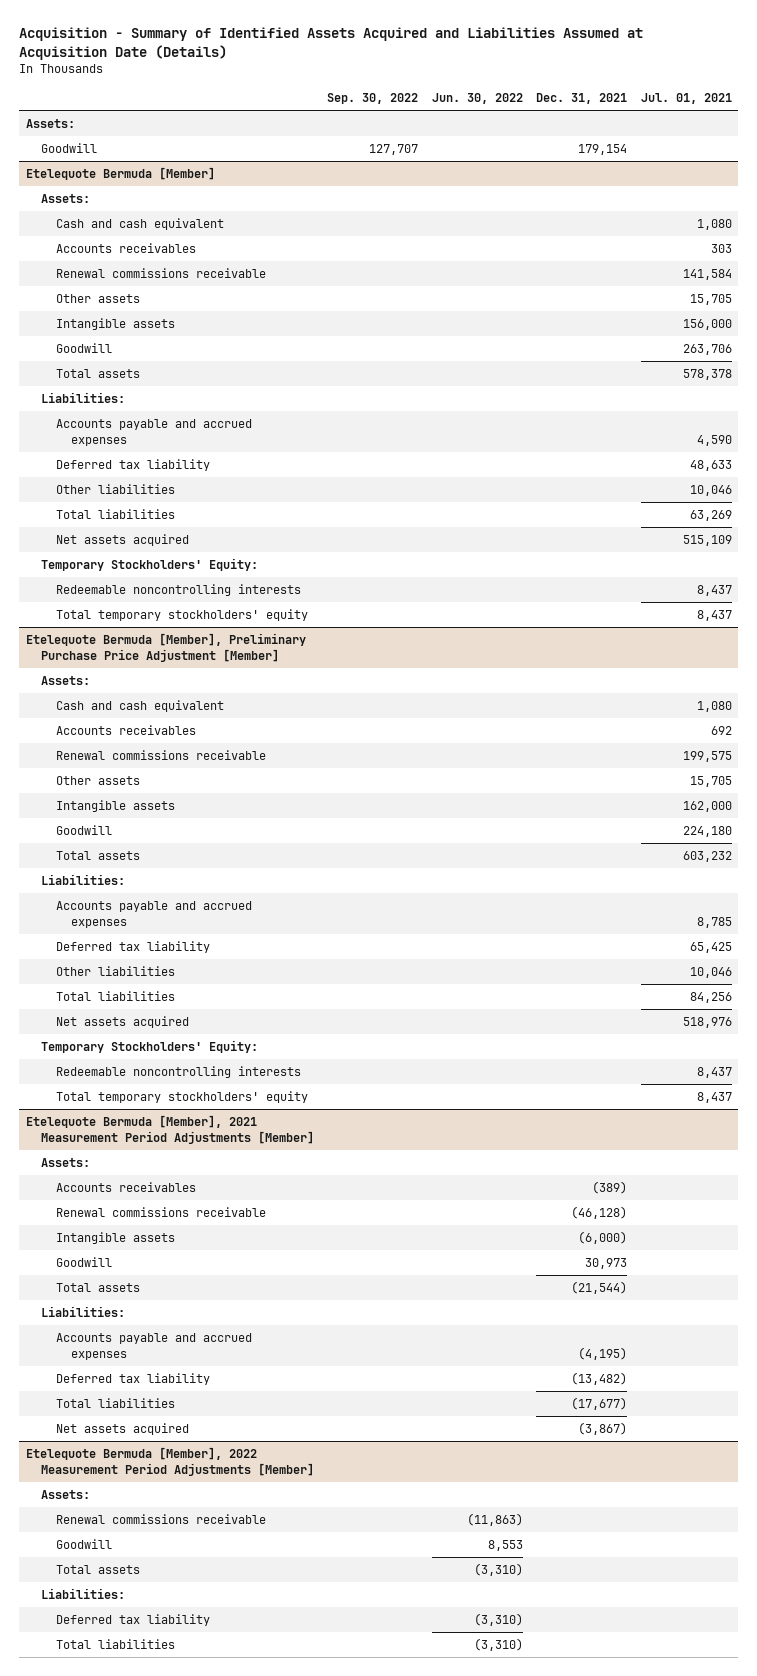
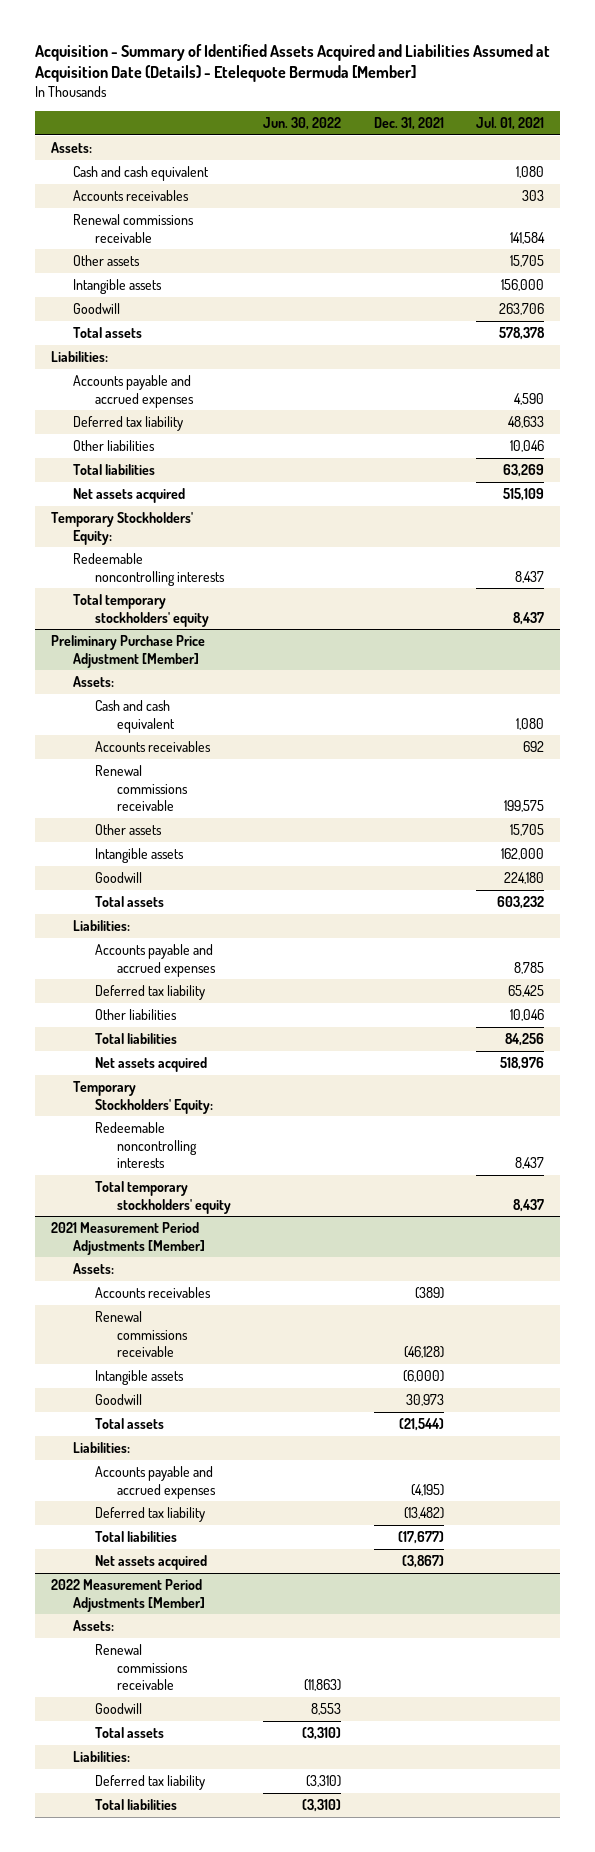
- Acquisition - Summary of Identified Assets Acquired and Liabilities Assumed at Acquisition Date (Details)
+ Acquisition - Summary of Identified Assets Acquired and Liabilities Assumed at Acquisition Date (Details) - Etelequote Bermuda [Member]
- | Sep. 30, 2022 | Jun. 30, 2022 | Dec. 31, 2021 | Jul. 01, 2021
+ | Jun. 30, 2022 | Dec. 31, 2021 | Jul. 01, 2021
- Goodwill | 127,707 | | 179,154 |
- Etelequote Bermuda [Member]
- Assets:
- Etelequote Bermuda [Member], Preliminary Purchase Price Adjustment [Member]
+ Preliminary Purchase Price Adjustment [Member]
- Etelequote Bermuda [Member], 2021 Measurement Period Adjustments [Member]
+ 2021 Measurement Period Adjustments [Member]
- Etelequote Bermuda [Member], 2022 Measurement Period Adjustments [Member]
+ 2022 Measurement Period Adjustments [Member]

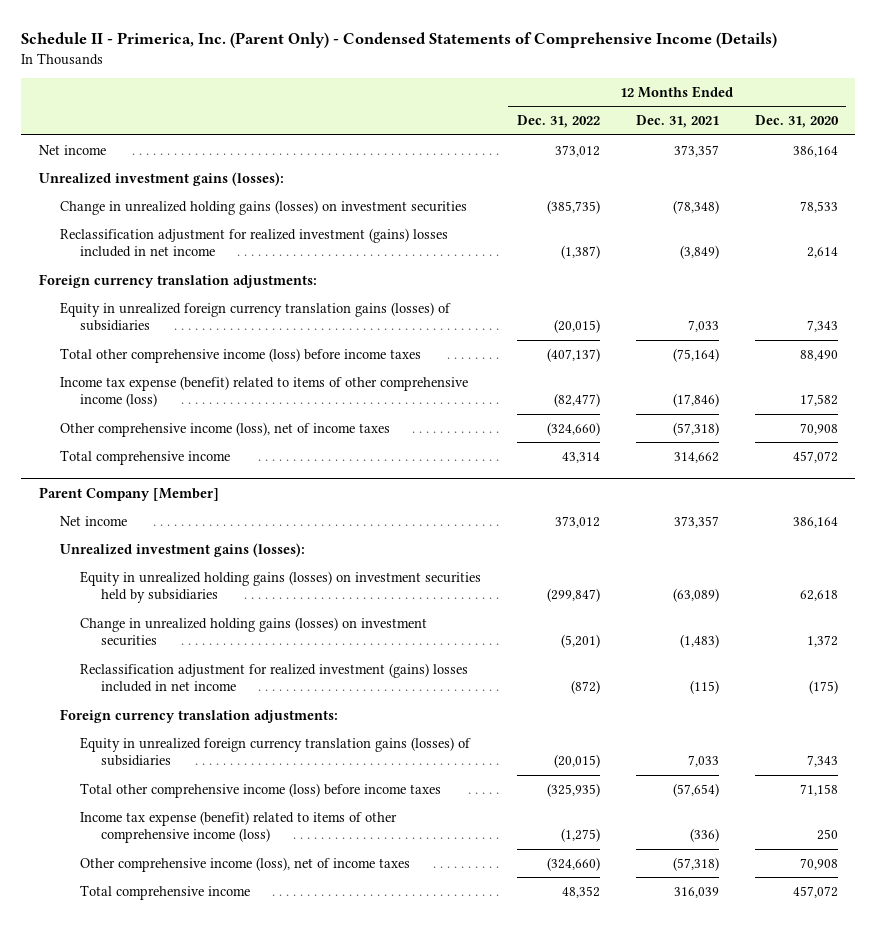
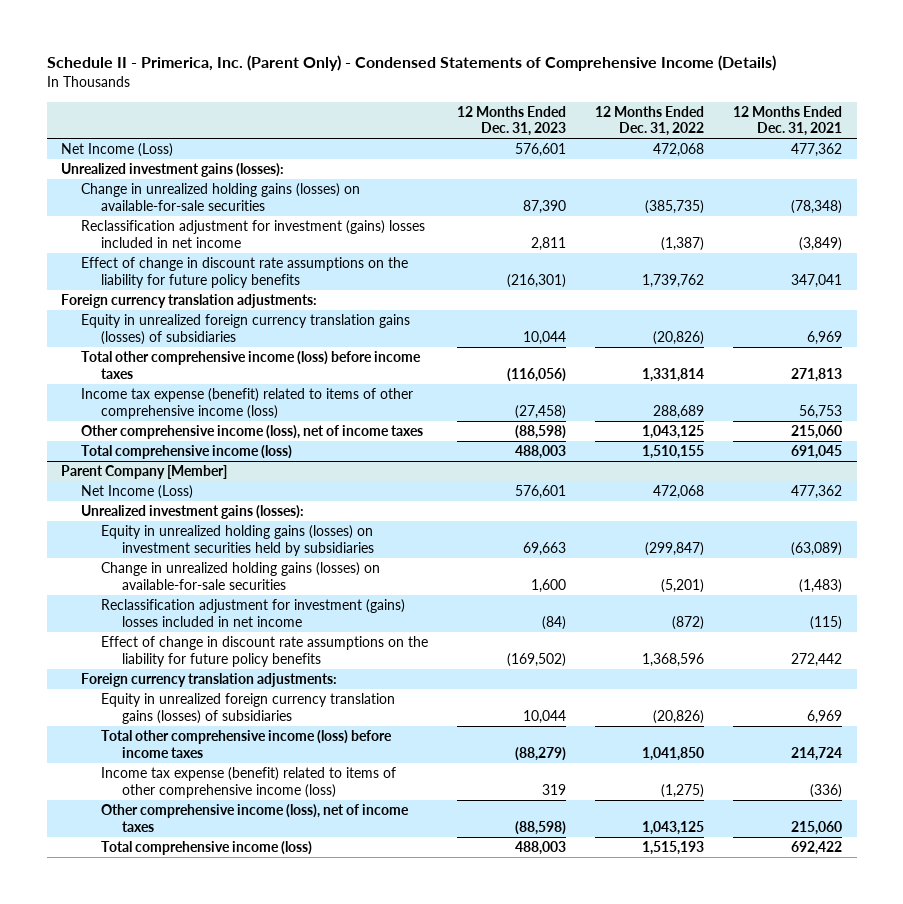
- | 12 Months Ended Dec. 31, 2022 | 12 Months Ended Dec. 31, 2021 | 12 Months Ended Dec. 31, 2020
+ | 12 Months Ended Dec. 31, 2023 | 12 Months Ended Dec. 31, 2022 | 12 Months Ended Dec. 31, 2021
- Net income | 373,012 | 373,357 | 386,164
+ Net Income (Loss) | 576,601 | 472,068 | 477,362
- Change in unrealized holding gains (losses) on investment securities | (385,735) | (78,348) | 78,533
- Reclassification adjustment for realized investment (gains) losses included in net income | (1,387) | (3,849) | 2,614
+ Change in unrealized holding gains (losses) on available-for-sale securities | 87,390 | (385,735) | (78,348)
+ Reclassification adjustment for investment (gains) losses included in net income | 2,811 | (1,387) | (3,849)
+ Effect of change in discount rate assumptions on the liability for future policy benefits | (216,301) | 1,739,762 | 347,041
- Equity in unrealized foreign currency translation gains (losses) of subsidiaries | (20,015) | 7,033 | 7,343
- Total other comprehensive income (loss) before income taxes | (407,137) | (75,164) | 88,490
- Income tax expense (benefit) related to items of other comprehensive income (loss) | (82,477) | (17,846) | 17,582
- Other comprehensive income (loss), net of income taxes | (324,660) | (57,318) | 70,908
- Total comprehensive income | 43,314 | 314,662 | 457,072
+ Equity in unrealized foreign currency translation gains (losses) of subsidiaries | 10,044 | (20,826) | 6,969
+ Total other comprehensive income (loss) before income taxes | (116,056) | 1,331,814 | 271,813
+ Income tax expense (benefit) related to items of other comprehensive income (loss) | (27,458) | 288,689 | 56,753
+ Other comprehensive income (loss), net of income taxes | (88,598) | 1,043,125 | 215,060
+ Total comprehensive income (loss) | 488,003 | 1,510,155 | 691,045
@ Parent Company [Member]
- Net income | 373,012 | 373,357 | 386,164
+ Net Income (Loss) | 576,601 | 472,068 | 477,362
- Change in unrealized holding gains (losses) on investment securities | (5,201) | (1,483) | 1,372
- Reclassification adjustment for realized investment (gains) losses included in net income | (872) | (115) | (175)
+ Change in unrealized holding gains (losses) on available-for-sale securities | 1,600 | (5,201) | (1,483)
+ Reclassification adjustment for investment (gains) losses included in net income | (84) | (872) | (115)
+ Effect of change in discount rate assumptions on the liability for future policy benefits | (169,502) | 1,368,596 | 272,442
- Equity in unrealized foreign currency translation gains (losses) of subsidiaries | (20,015) | 7,033 | 7,343
- Total other comprehensive income (loss) before income taxes | (325,935) | (57,654) | 71,158
+ Equity in unrealized foreign currency translation gains (losses) of subsidiaries | 10,044 | (20,826) | 6,969
+ Total other comprehensive income (loss) before income taxes | (88,279) | 1,041,850 | 214,724
- Other comprehensive income (loss), net of income taxes | (324,660) | (57,318) | 70,908
- Total comprehensive income | 48,352 | 316,039 | 457,072
+ Other comprehensive income (loss), net of income taxes | (88,598) | 1,043,125 | 215,060
+ Total comprehensive income (loss) | 488,003 | 1,515,193 | 692,422

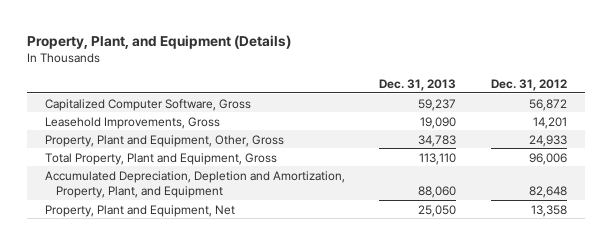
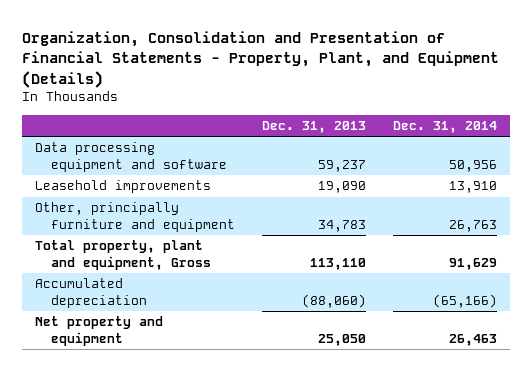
- Property, Plant, and Equipment (Details)
+ Organization, Consolidation and Presentation of Financial Statements - Property, Plant, and Equipment (Details)
- | Dec. 31, 2013 | Dec. 31, 2012
+ | Dec. 31, 2013 | Dec. 31, 2014
- Capitalized Computer Software, Gross | 59,237 | 56,872
- Leasehold Improvements, Gross | 19,090 | 14,201
- Property, Plant and Equipment, Other, Gross | 34,783 | 24,933
- Total Property, Plant and Equipment, Gross | 113,110 | 96,006
- Accumulated Depreciation, Depletion and Amortization, Property, Plant, and Equipment | 88,060 | 82,648
- Property, Plant and Equipment, Net | 25,050 | 13,358
+ Data processing equipment and software | 59,237 | 50,956
+ Leasehold improvements | 19,090 | 13,910
+ Other, principally furniture and equipment | 34,783 | 26,763
+ Total property, plant and equipment, Gross | 113,110 | 91,629
+ Accumulated depreciation | (88,060) | (65,166)
+ Net property and equipment | 25,050 | 26,463

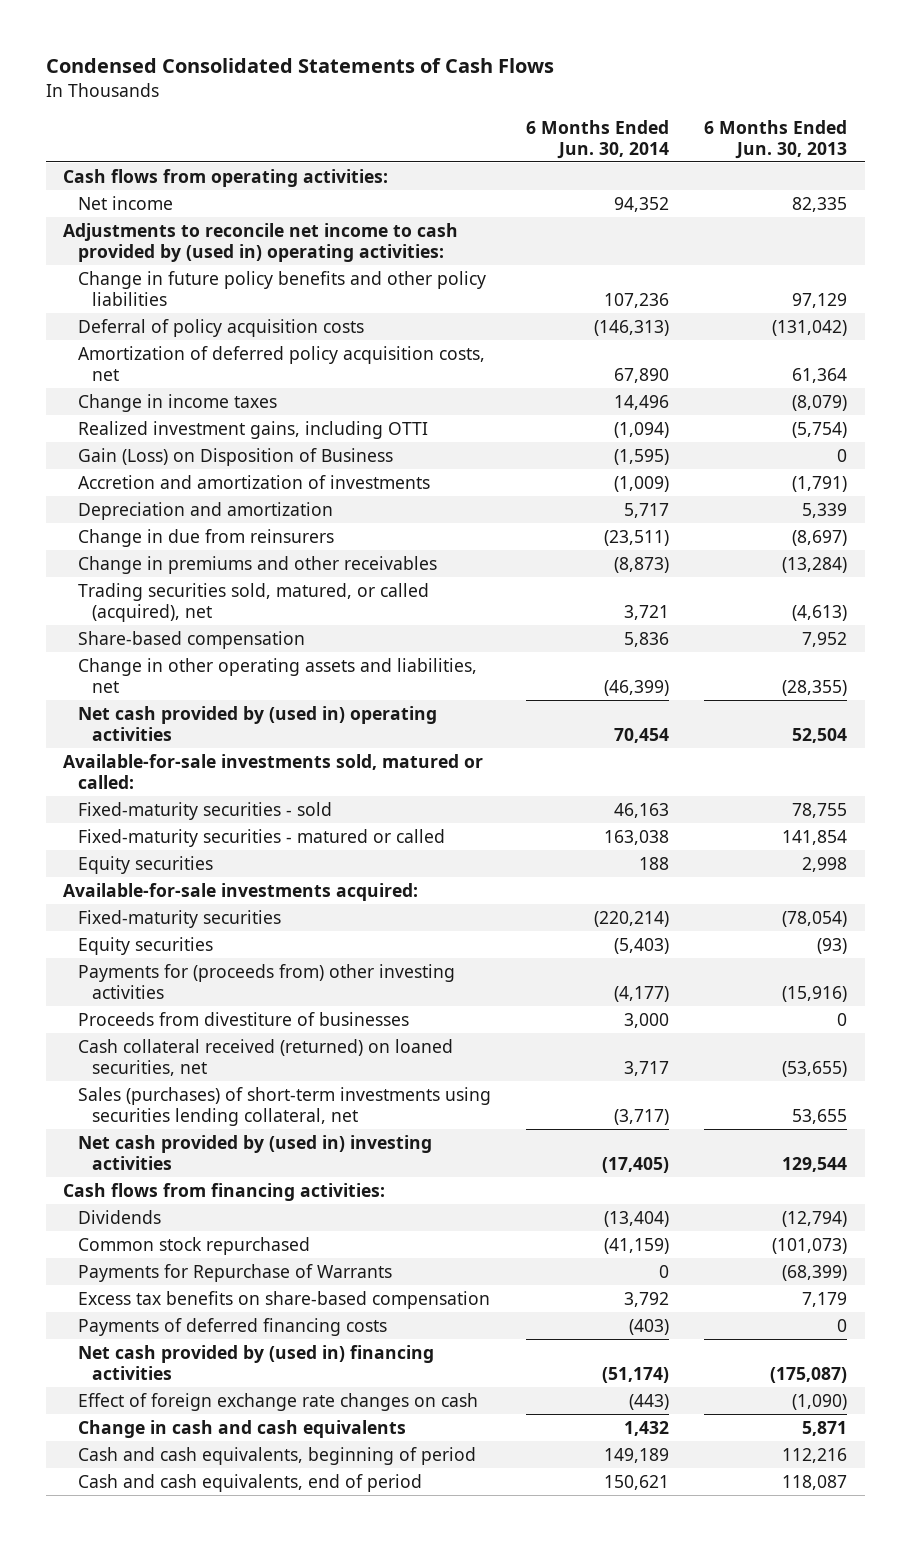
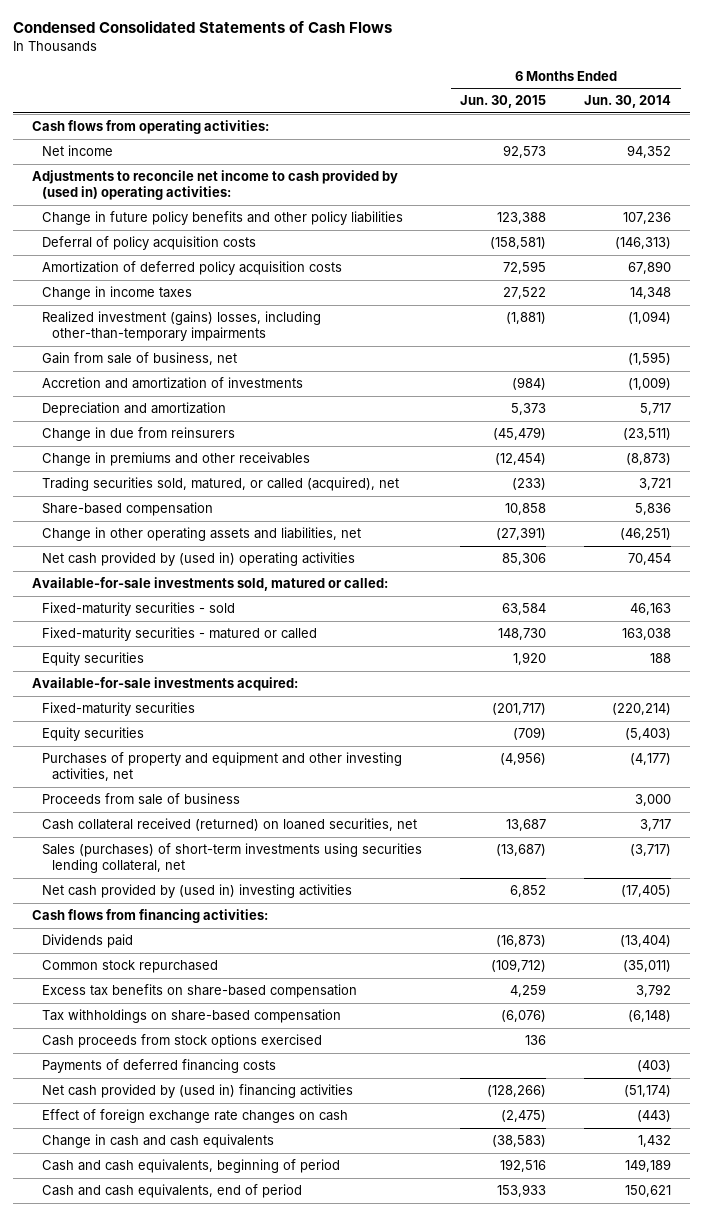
- | 6 Months Ended Jun. 30, 2014 | 6 Months Ended Jun. 30, 2013
+ | 6 Months Ended Jun. 30, 2015 | 6 Months Ended Jun. 30, 2014
- Amortization of deferred policy acquisition costs, net | 67,890 | 61,364
- Change in income taxes | 14,496 | (8,079)
- Realized investment gains, including OTTI | (1,094) | (5,754)
- Gain (Loss) on Disposition of Business | (1,595) | 0
+ Amortization of deferred policy acquisition costs | 72,595 | 67,890
+ Change in income taxes | 27,522 | 14,348
+ Realized investment (gains) losses, including other-than-temporary impairments | (1,881) | (1,094)
+ Gain from sale of business, net | | (1,595)
- Change in other operating assets and liabilities, net | (46,399) | (28,355)
+ Change in other operating assets and liabilities, net | (27,391) | (46,251)
- Payments for (proceeds from) other investing activities | (4,177) | (15,916)
- Proceeds from divestiture of businesses | 3,000 | 0
+ Purchases of property and equipment and other investing activities, net | (4,956) | (4,177)
+ Proceeds from sale of business | | 3,000
- Dividends | (13,404) | (12,794)
- Common stock repurchased | (41,159) | (101,073)
- Payments for Repurchase of Warrants | 0 | (68,399)
+ Dividends paid | (16,873) | (13,404)
+ Common stock repurchased | (109,712) | (35,011)
+ Tax withholdings on share-based compensation | (6,076) | (6,148)
+ Cash proceeds from stock options exercised | 136 |

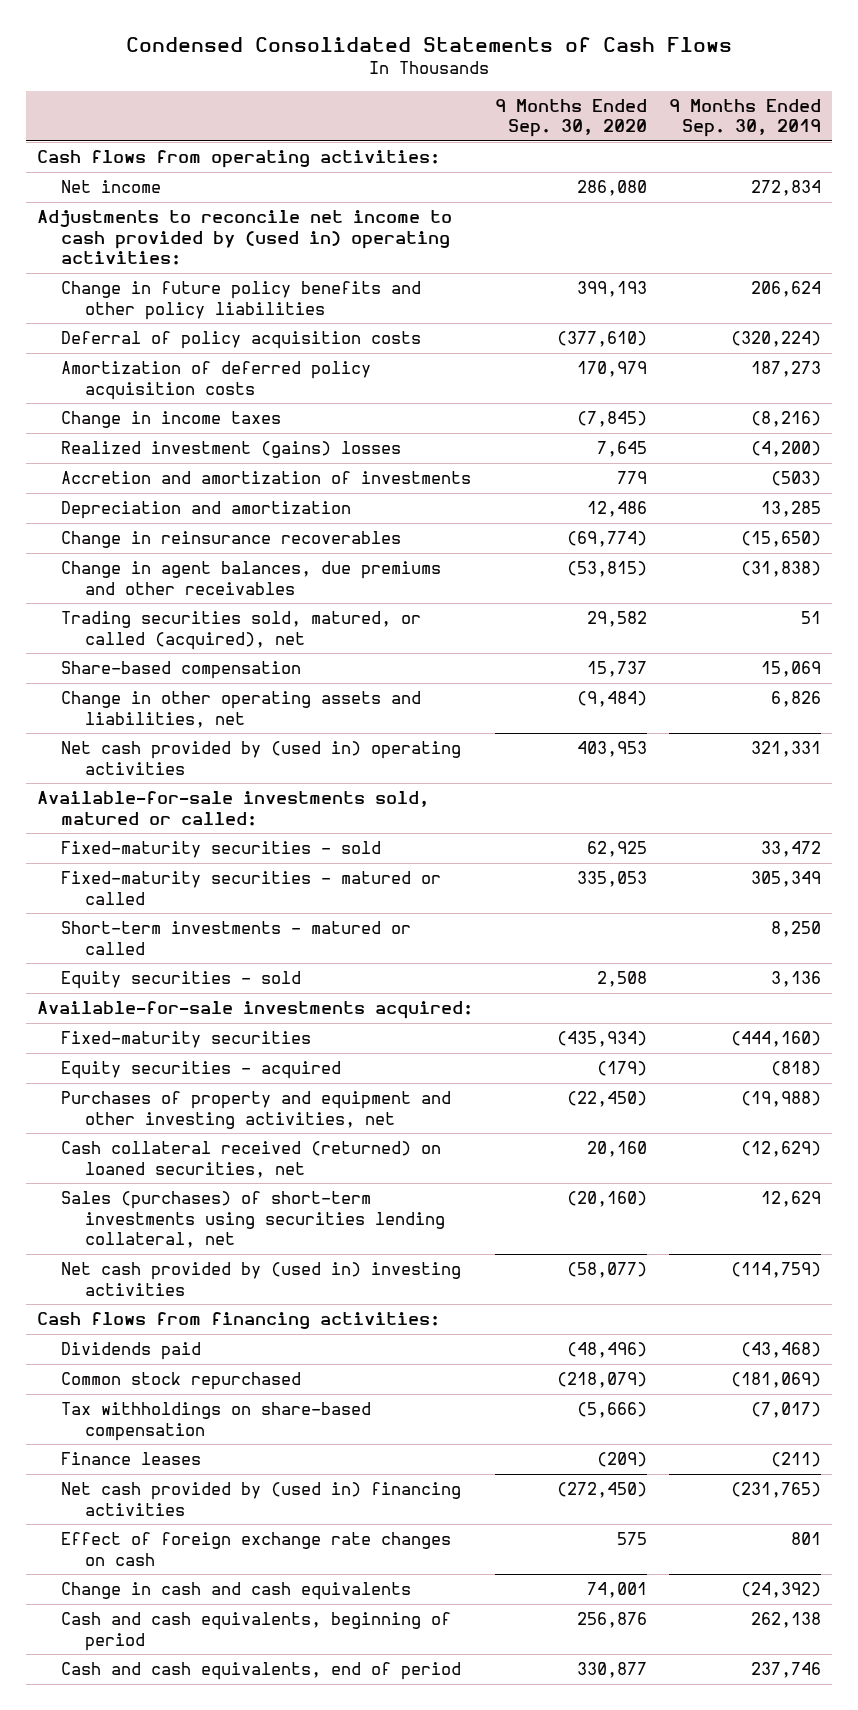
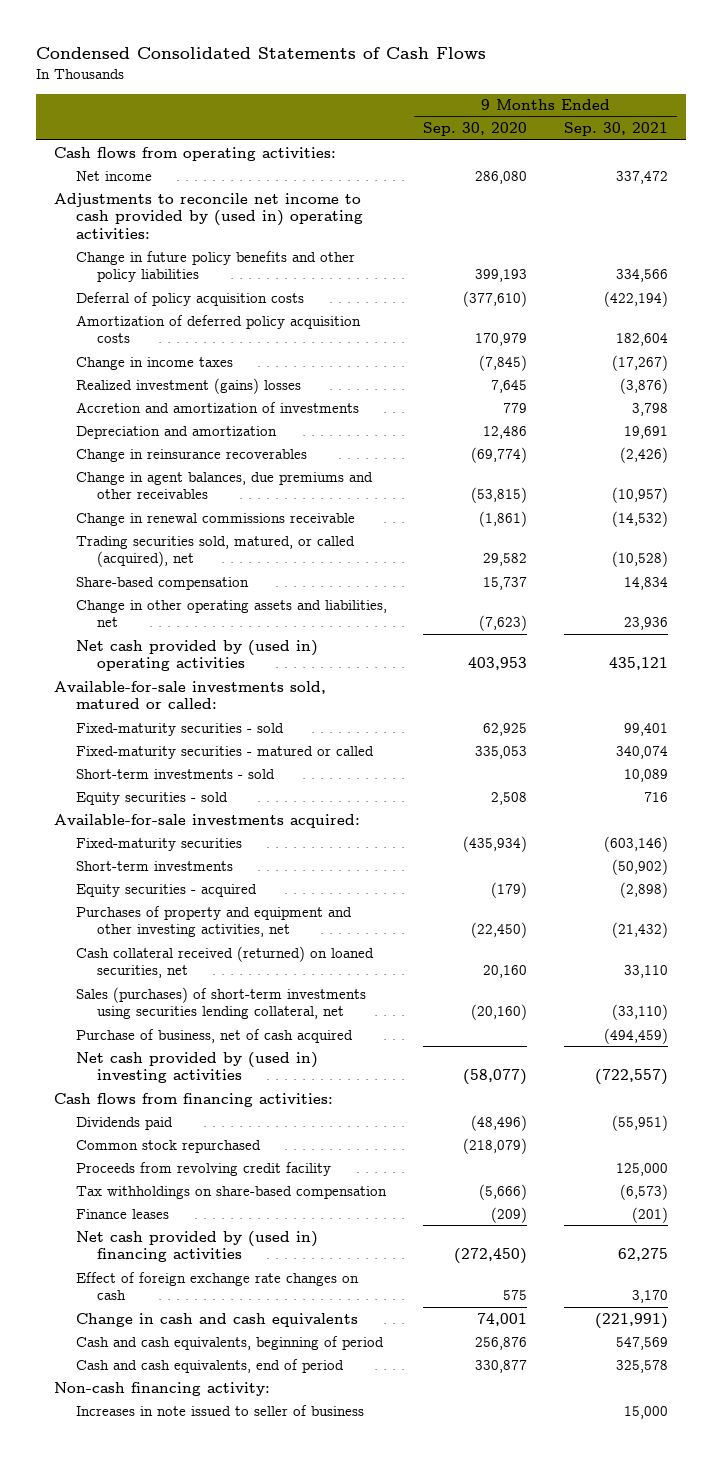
- | 9 Months Ended Sep. 30, 2020 | 9 Months Ended Sep. 30, 2019
+ | 9 Months Ended Sep. 30, 2020 | 9 Months Ended Sep. 30, 2021
+ Change in renewal commissions receivable | (1,861) | (14,532)
- Change in other operating assets and liabilities, net | (9,484) | 6,826
+ Change in other operating assets and liabilities, net | (7,623) | 23,936
- Short-term investments - matured or called | | 8,250
+ Short-term investments - sold | | 10,089
+ Short-term investments | | (50,902)
+ Purchase of business, net of cash acquired | | (494,459)
+ Proceeds from revolving credit facility | | 125,000
+ Non-cash financing activity:
+ Increases in note issued to seller of business | | 15,000

